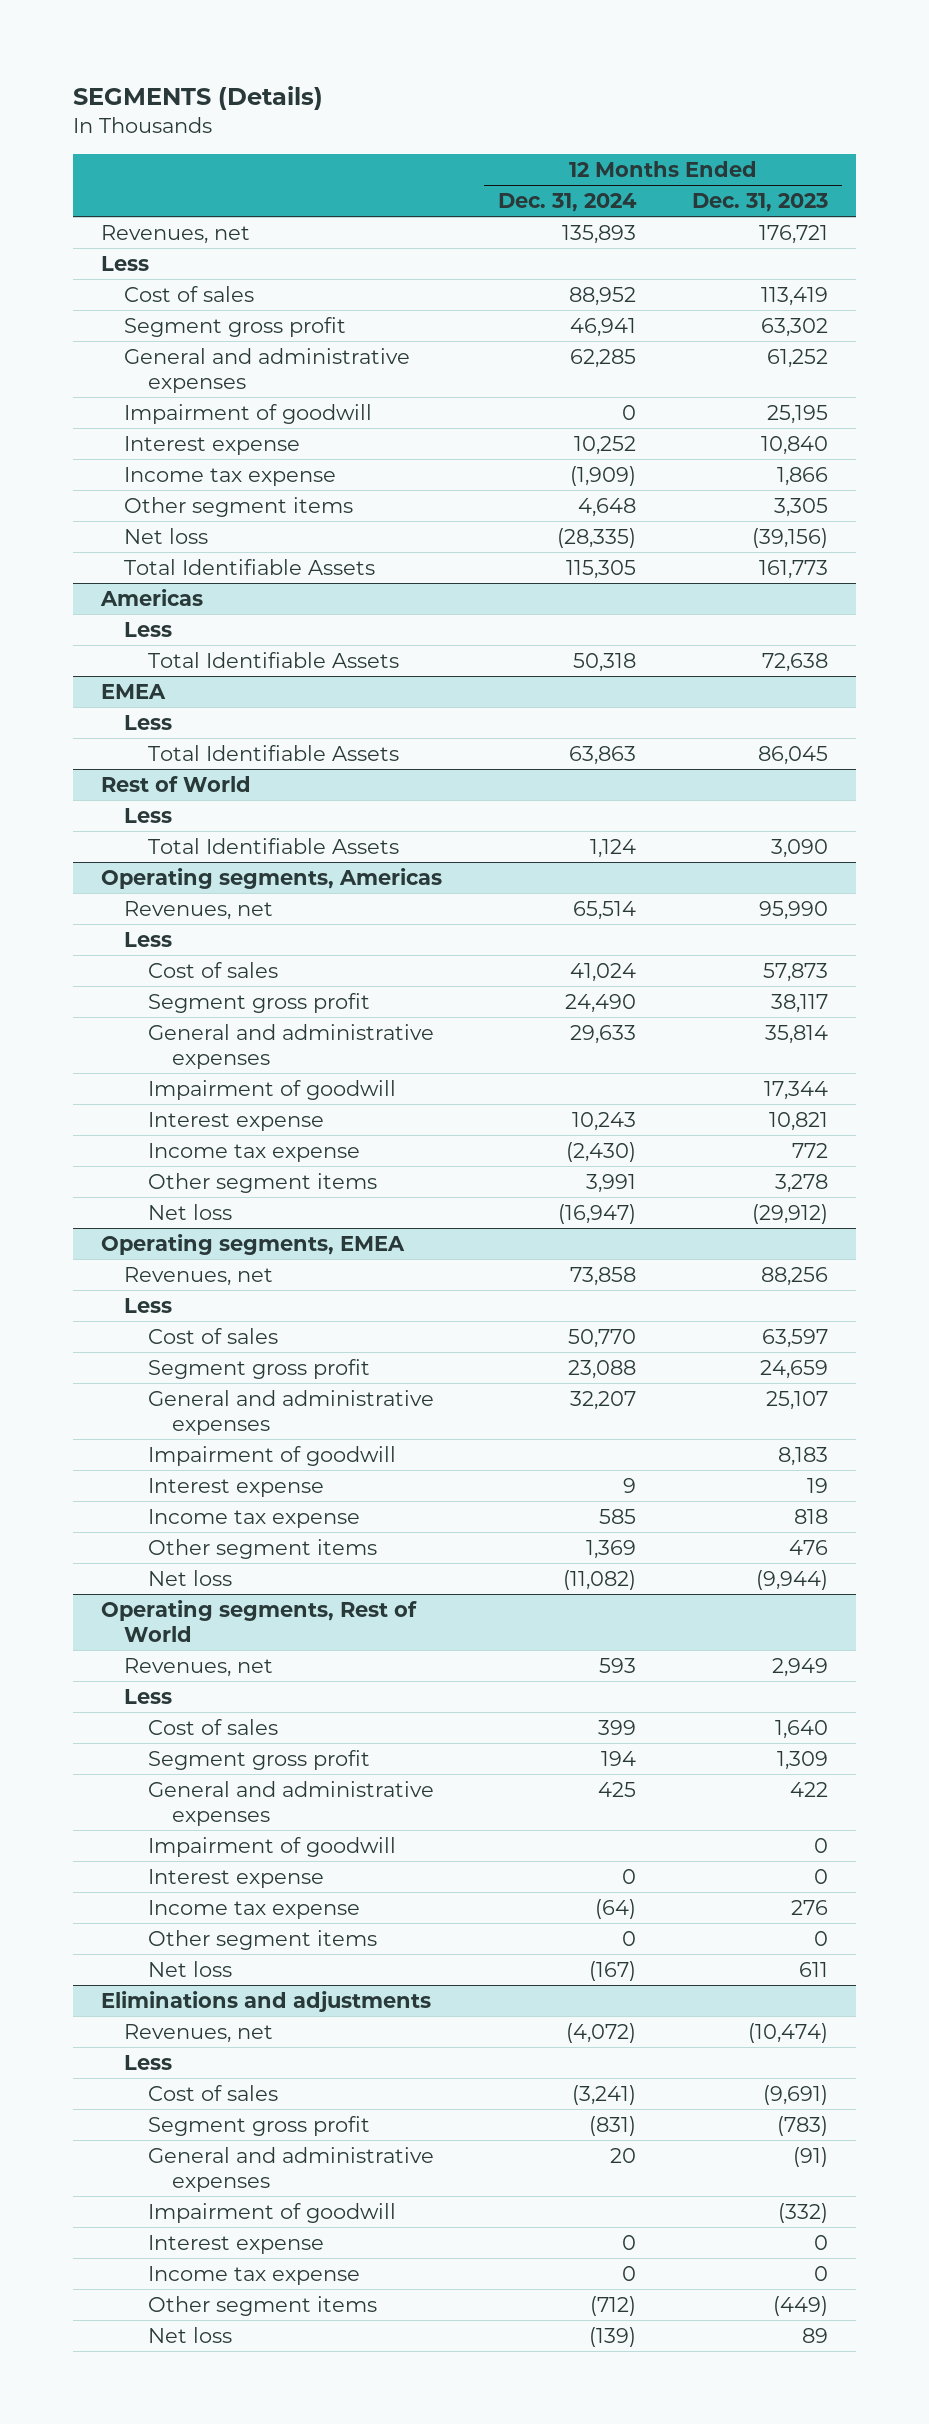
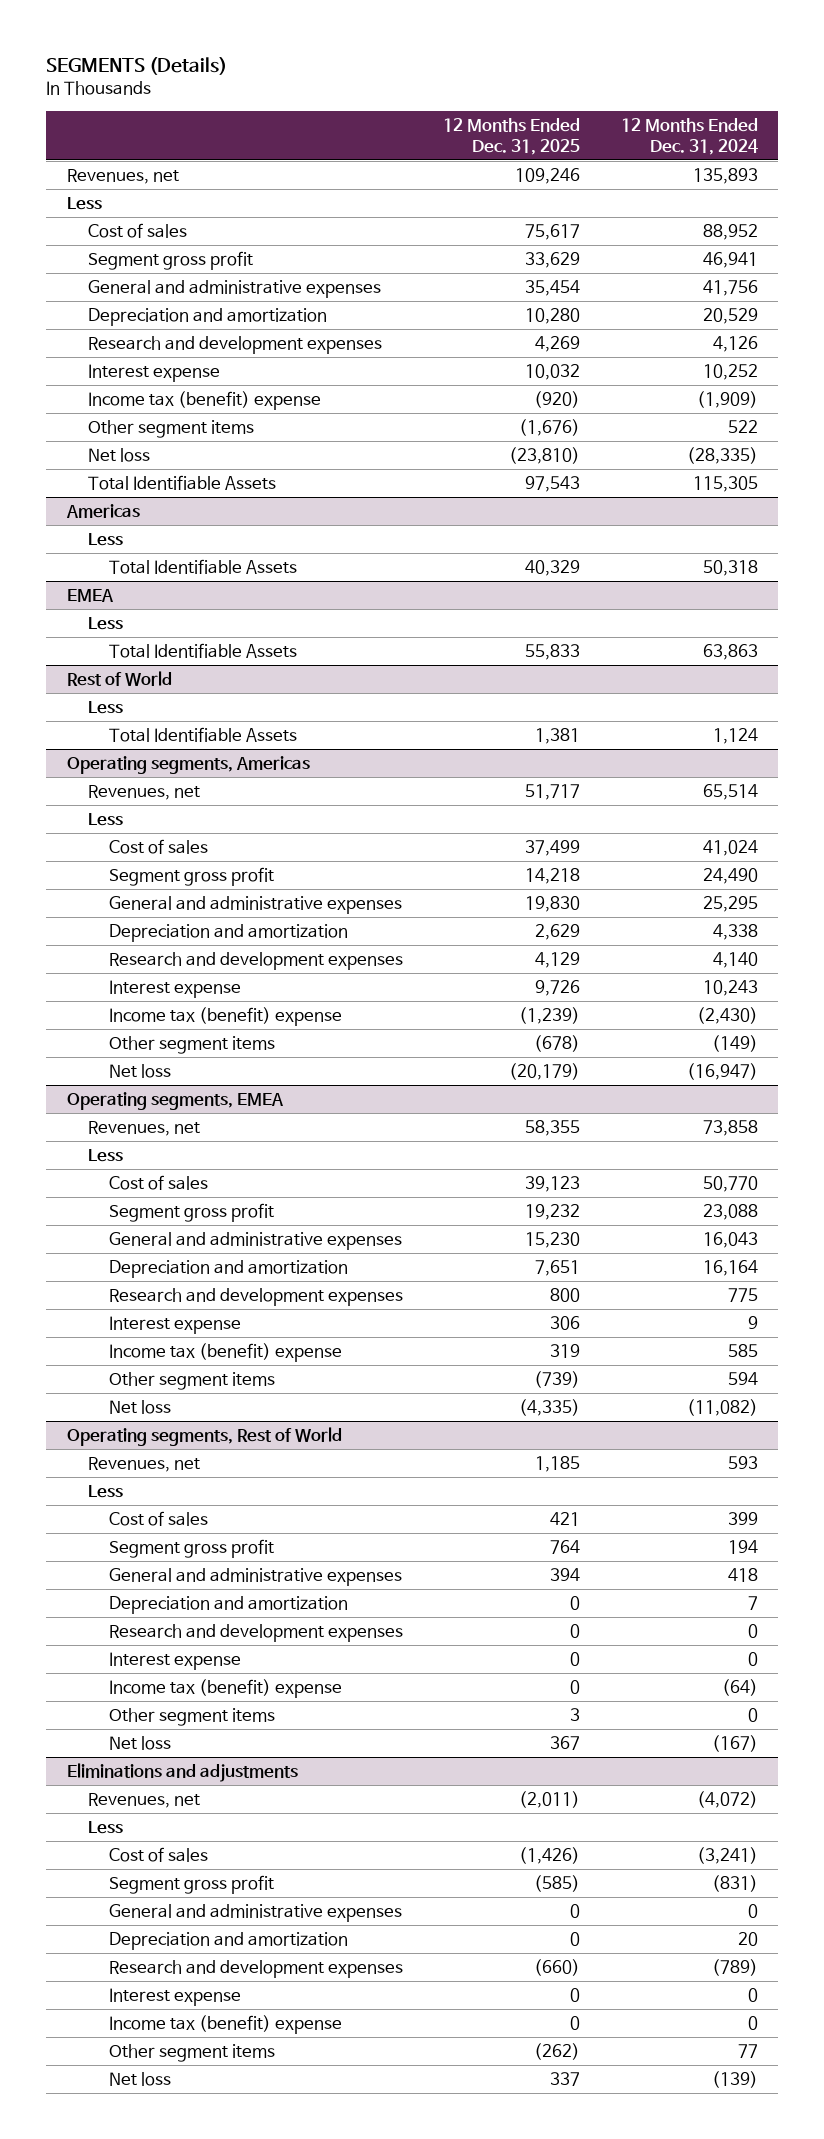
- | 12 Months Ended Dec. 31, 2024 | 12 Months Ended Dec. 31, 2023
+ | 12 Months Ended Dec. 31, 2025 | 12 Months Ended Dec. 31, 2024
- General and administrative expenses | 62,285 | 61,252
- Impairment of goodwill | 0 | 25,195
+ General and administrative expenses | 35,454 | 41,756
+ Depreciation and amortization | 10,280 | 20,529
+ Research and development expenses | 4,269 | 4,126
- Income tax expense | (1,909) | 1,866
- Other segment items | 4,648 | 3,305
+ Income tax (benefit) expense | (920) | (1,909)
+ Other segment items | (1,676) | 522
@ Operating segments, Americas
- General and administrative expenses | 29,633 | 35,814
- Impairment of goodwill | | 17,344
+ General and administrative expenses | 19,830 | 25,295
+ Depreciation and amortization | 2,629 | 4,338
+ Research and development expenses | 4,129 | 4,140
- Income tax expense | (2,430) | 772
- Other segment items | 3,991 | 3,278
+ Income tax (benefit) expense | (1,239) | (2,430)
+ Other segment items | (678) | (149)
@ Operating segments, EMEA
- General and administrative expenses | 32,207 | 25,107
- Impairment of goodwill | | 8,183
+ General and administrative expenses | 15,230 | 16,043
+ Depreciation and amortization | 7,651 | 16,164
+ Research and development expenses | 800 | 775
- Income tax expense | 585 | 818
- Other segment items | 1,369 | 476
+ Income tax (benefit) expense | 319 | 585
+ Other segment items | (739) | 594
@ Operating segments, Rest of World
- General and administrative expenses | 425 | 422
- Impairment of goodwill | | 0
+ General and administrative expenses | 394 | 418
+ Depreciation and amortization | 0 | 7
+ Research and development expenses | 0 | 0
- Income tax expense | (64) | 276
+ Income tax (benefit) expense | 0 | (64)
@ Eliminations and adjustments
- General and administrative expenses | 20 | (91)
- Impairment of goodwill | | (332)
+ General and administrative expenses | 0 | 0
+ Depreciation and amortization | 0 | 20
+ Research and development expenses | (660) | (789)
- Income tax expense | 0 | 0
- Other segment items | (712) | (449)
+ Income tax (benefit) expense | 0 | 0
+ Other segment items | (262) | 77

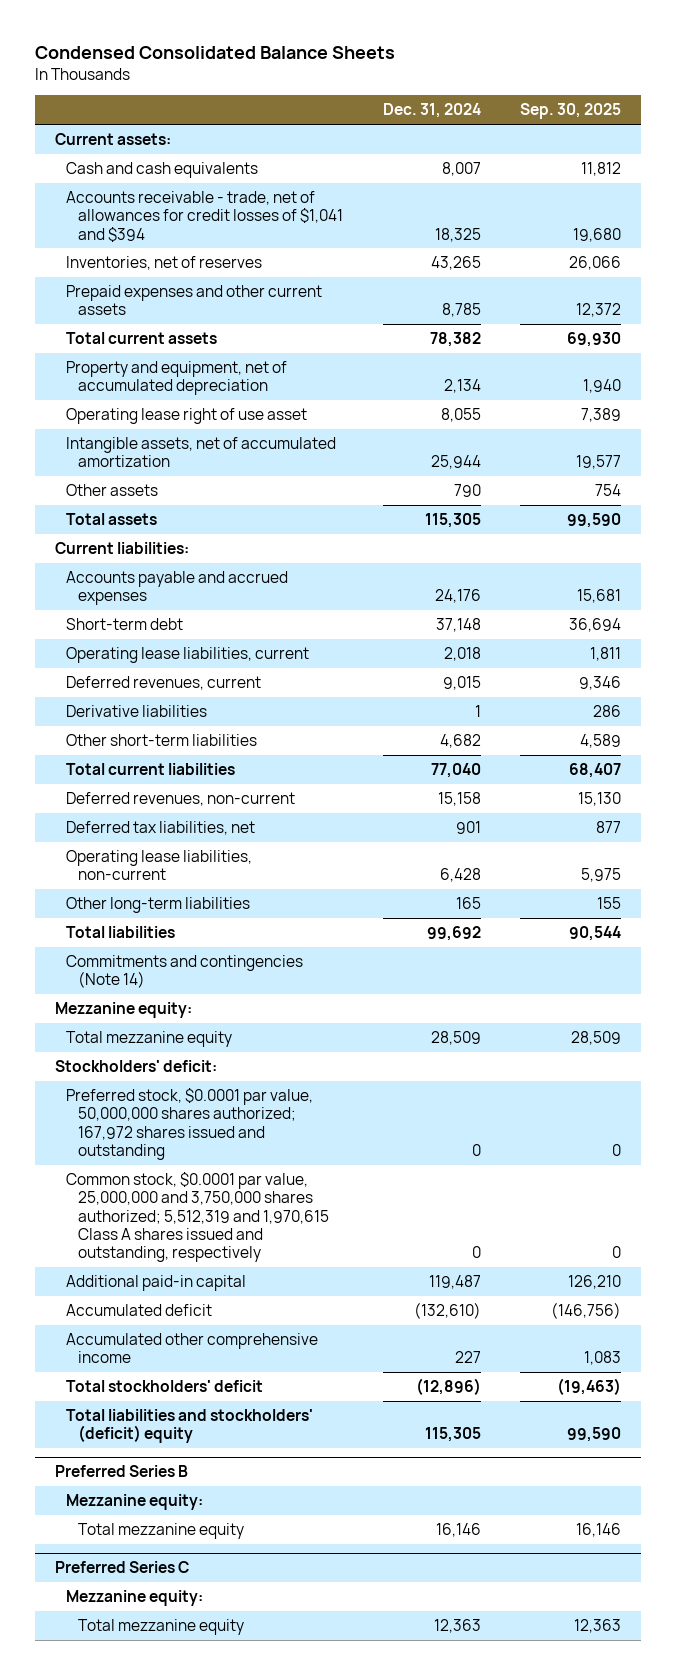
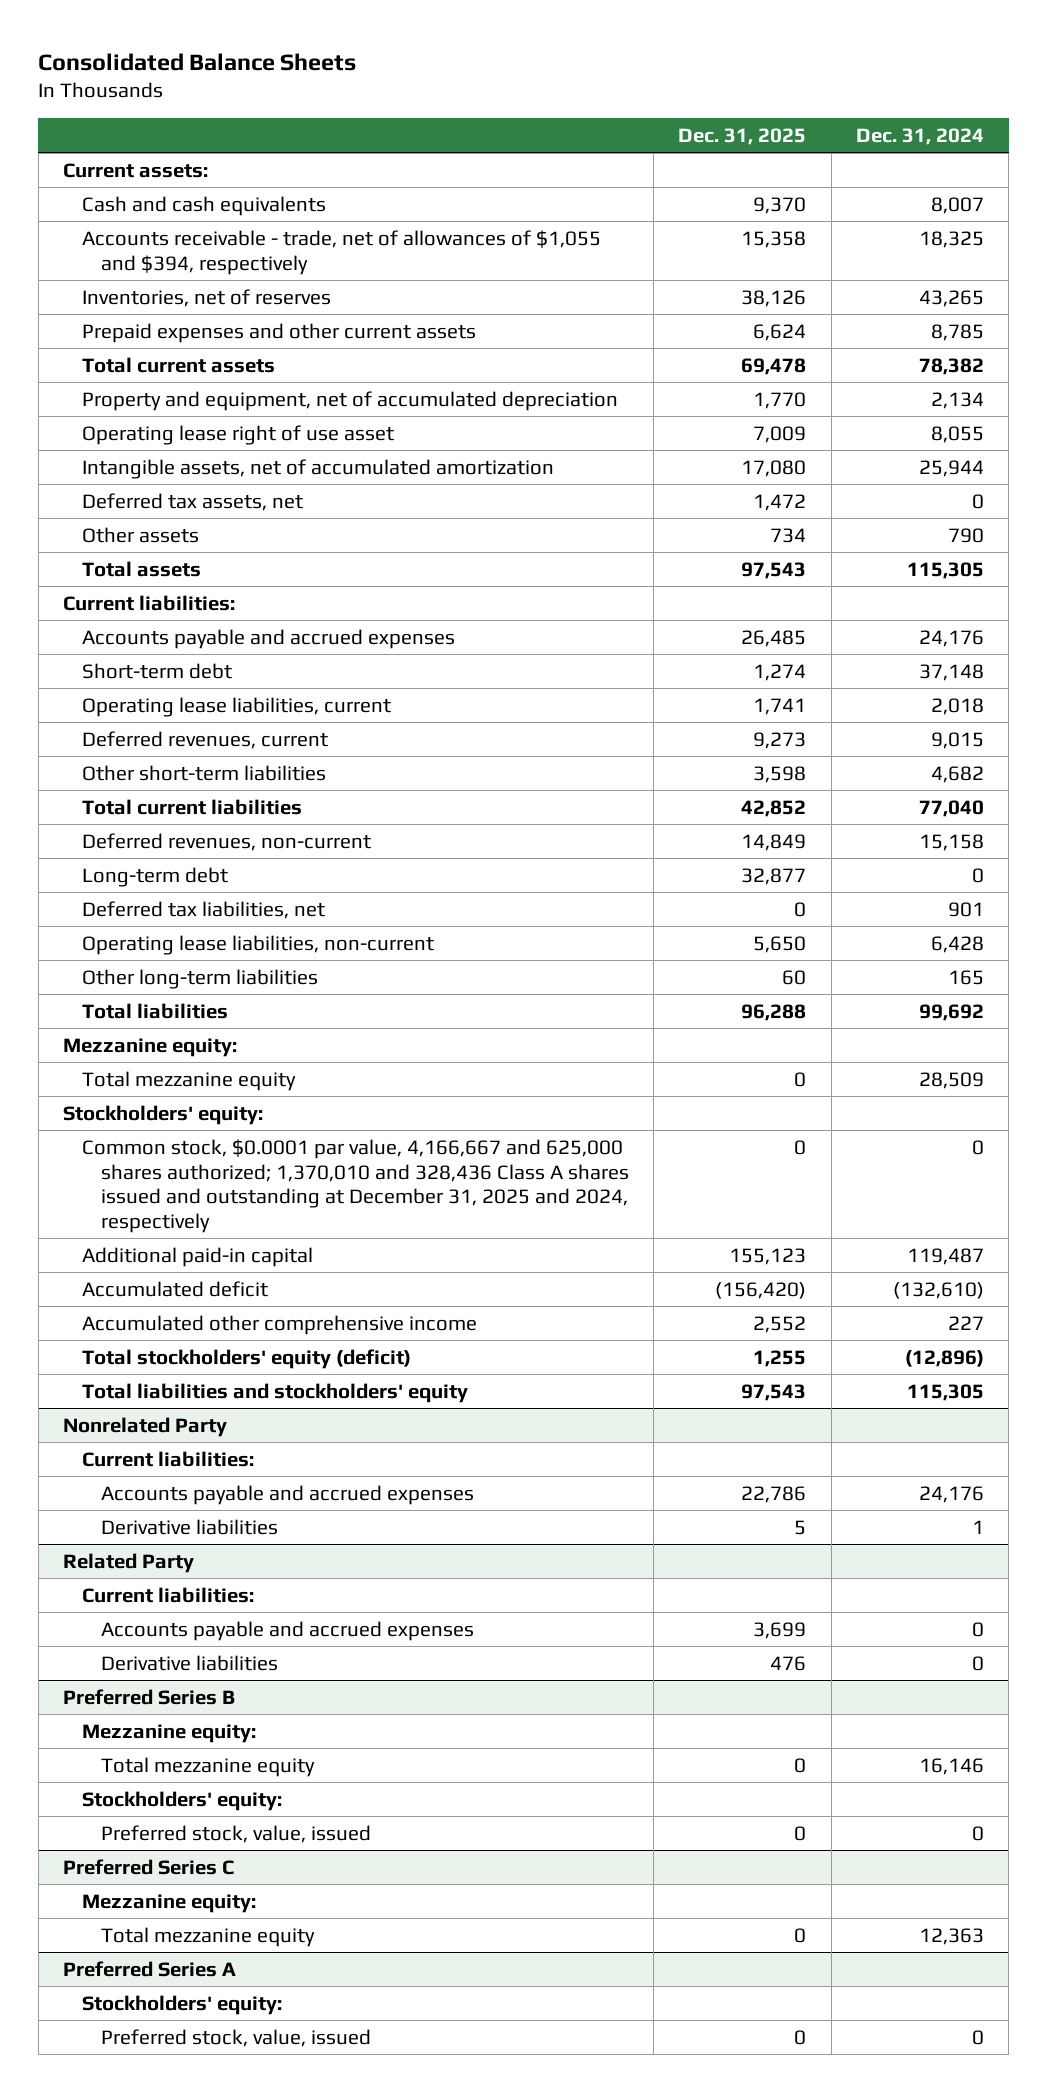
- Condensed Consolidated Balance Sheets
+ Consolidated Balance Sheets
- | Dec. 31, 2024 | Sep. 30, 2025
+ | Dec. 31, 2025 | Dec. 31, 2024
- Accounts receivable - trade, net of allowances for credit losses of $1,041 and $394 | 18,325 | 19,680
+ Accounts receivable - trade, net of allowances of $1,055 and $394, respectively | 15,358 | 18,325
+ Deferred tax assets, net | 1,472 | 0
- Derivative liabilities | 1 | 286
+ Long-term debt | 32,877 | 0
- Commitments and contingencies (Note 14)
- Stockholders' deficit:
- Preferred stock, $0.0001 par value, 50,000,000 shares authorized; 167,972 shares issued and outstanding | 0 | 0
- Common stock, $0.0001 par value, 25,000,000 and 3,750,000 shares authorized; 5,512,319 and 1,970,615 Class A shares issued and outstanding, respectively | 0 | 0
+ Stockholders' equity:
+ Common stock, $0.0001 par value, 4,166,667 and 625,000 shares authorized; 1,370,010 and 328,436 Class A shares issued and outstanding at December 31, 2025 and 2024, respectively | 0 | 0
- Total stockholders' deficit | (12,896) | (19,463)
- Total liabilities and stockholders' (deficit) equity | 115,305 | 99,590
+ Total stockholders' equity (deficit) | 1,255 | (12,896)
+ Total liabilities and stockholders' equity | 97,543 | 115,305
+ Nonrelated Party
+ Current liabilities:
+ Accounts payable and accrued expenses | 22,786 | 24,176
+ Derivative liabilities | 5 | 1
+ Related Party
+ Current liabilities:
+ Accounts payable and accrued expenses | 3,699 | 0
+ Derivative liabilities | 476 | 0
@ Preferred Series B
+ Stockholders' equity:
+ Preferred stock, value, issued | 0 | 0
+ Preferred Series A
+ Stockholders' equity:
+ Preferred stock, value, issued | 0 | 0

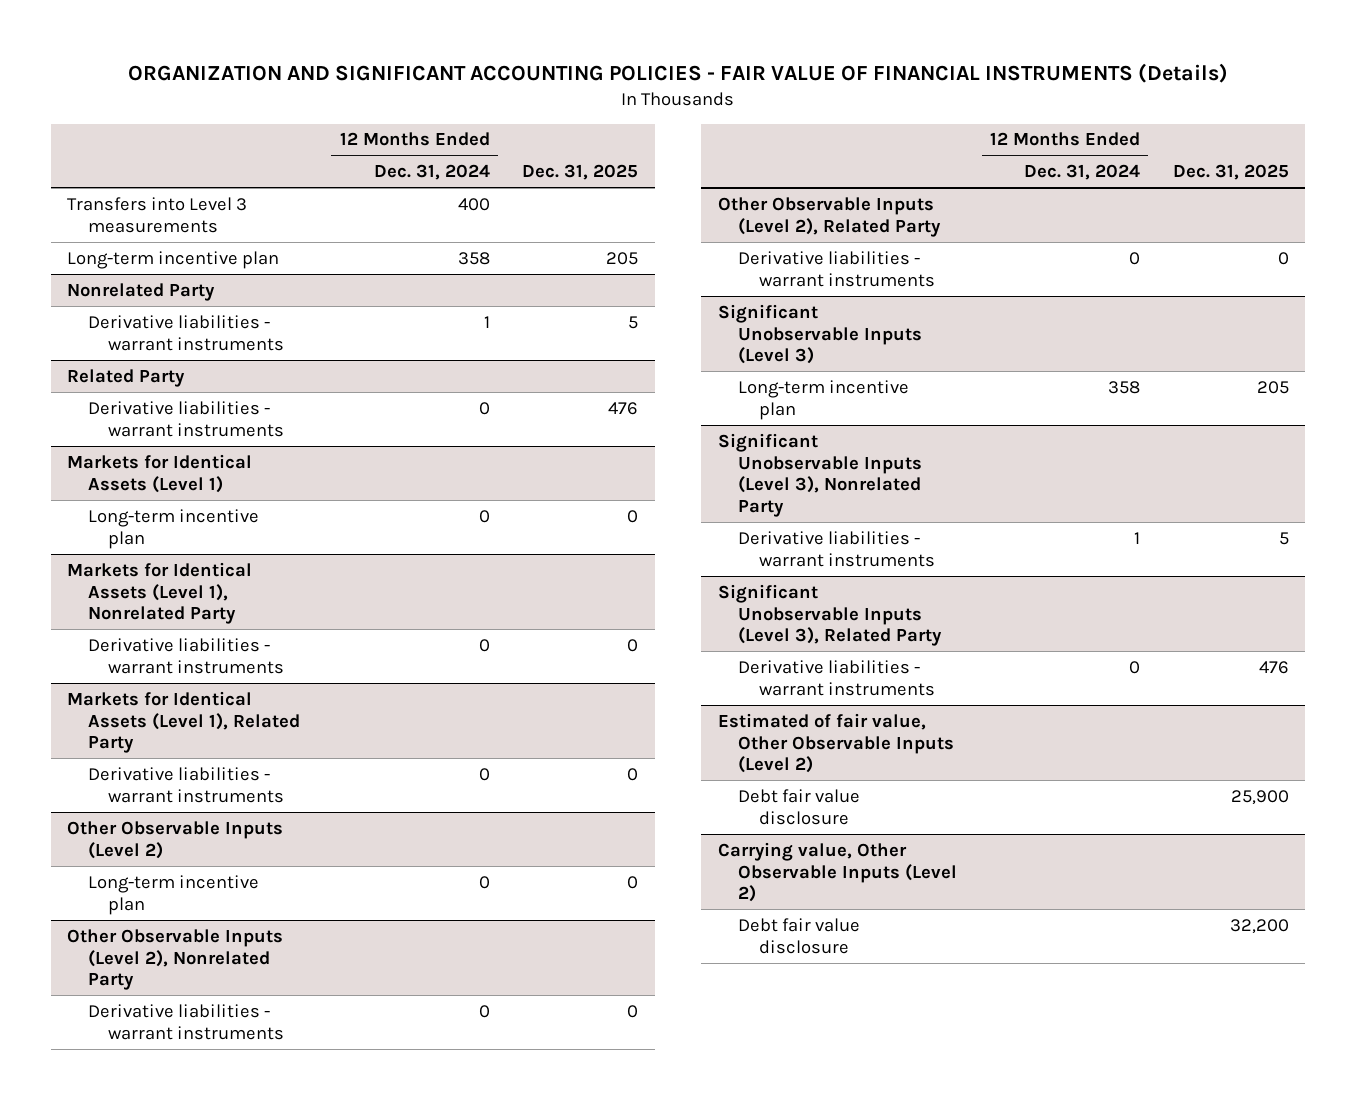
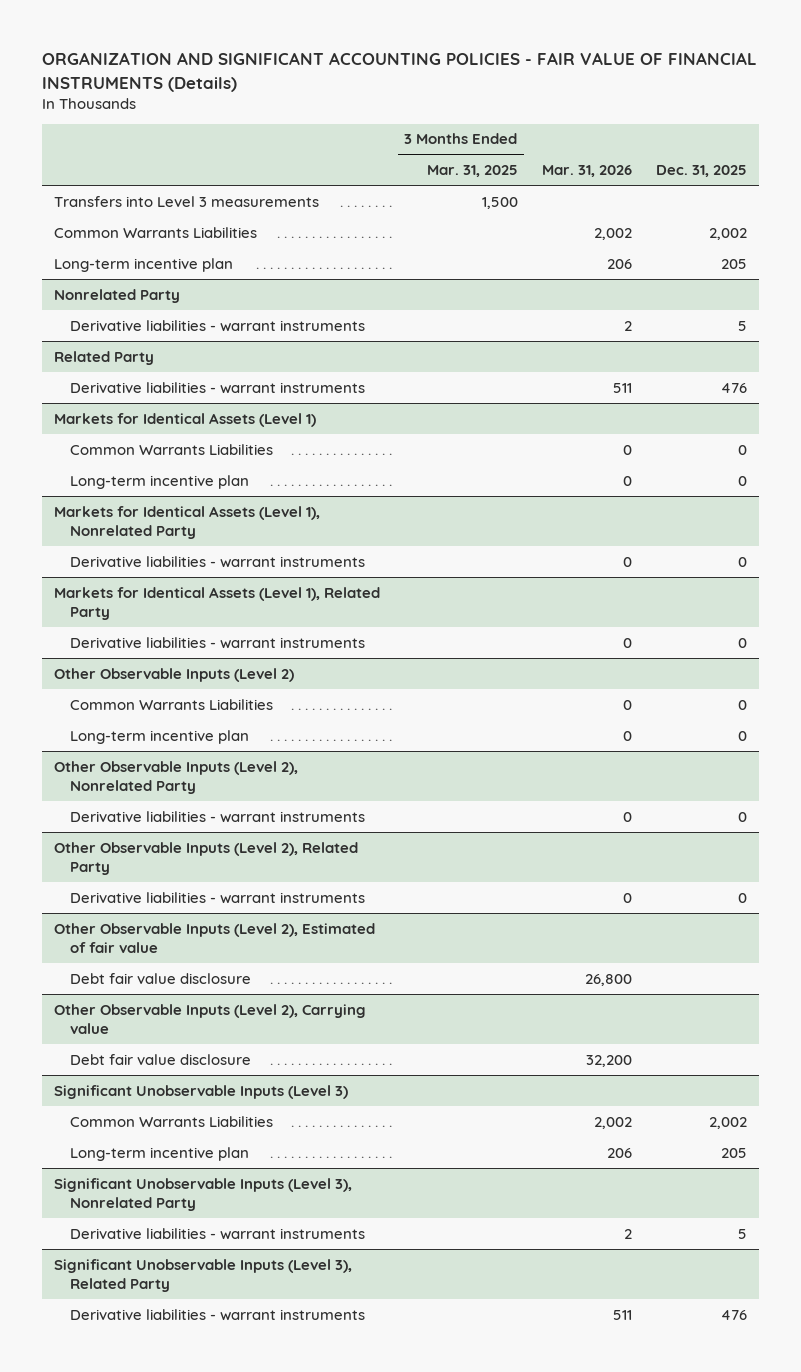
- | 12 Months Ended Dec. 31, 2024 | Dec. 31, 2025
+ | 3 Months Ended Mar. 31, 2025 | Mar. 31, 2026 | Dec. 31, 2025
+ Common Warrants Liabilities | | 2,002 | 2,002
@ Markets for Identical Assets (Level 1)
+ Common Warrants Liabilities | | 0 | 0
@ Other Observable Inputs (Level 2)
+ Common Warrants Liabilities | | 0 | 0
+ Other Observable Inputs (Level 2), Estimated of fair value
+ Debt fair value disclosure | | 26,800 |
+ Other Observable Inputs (Level 2), Carrying value
+ Debt fair value disclosure | | 32,200 |
@ Significant Unobservable Inputs (Level 3)
+ Common Warrants Liabilities | | 2,002 | 2,002
- Estimated of fair value, Other Observable Inputs (Level 2)
- Debt fair value disclosure | | 25,900
- Carrying value, Other Observable Inputs (Level 2)
- Debt fair value disclosure | | 32,200

